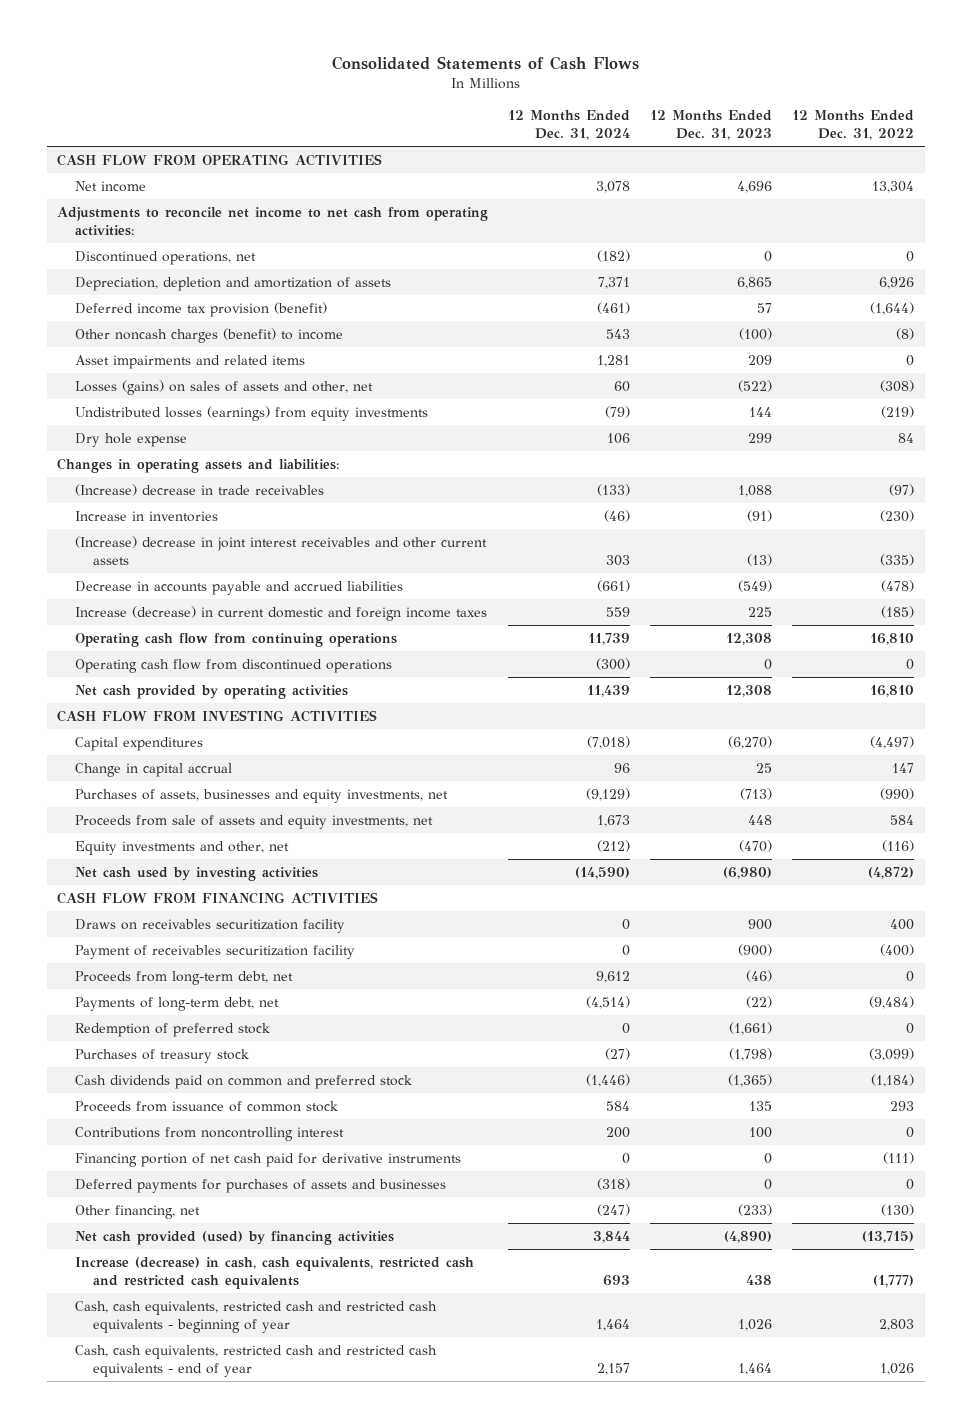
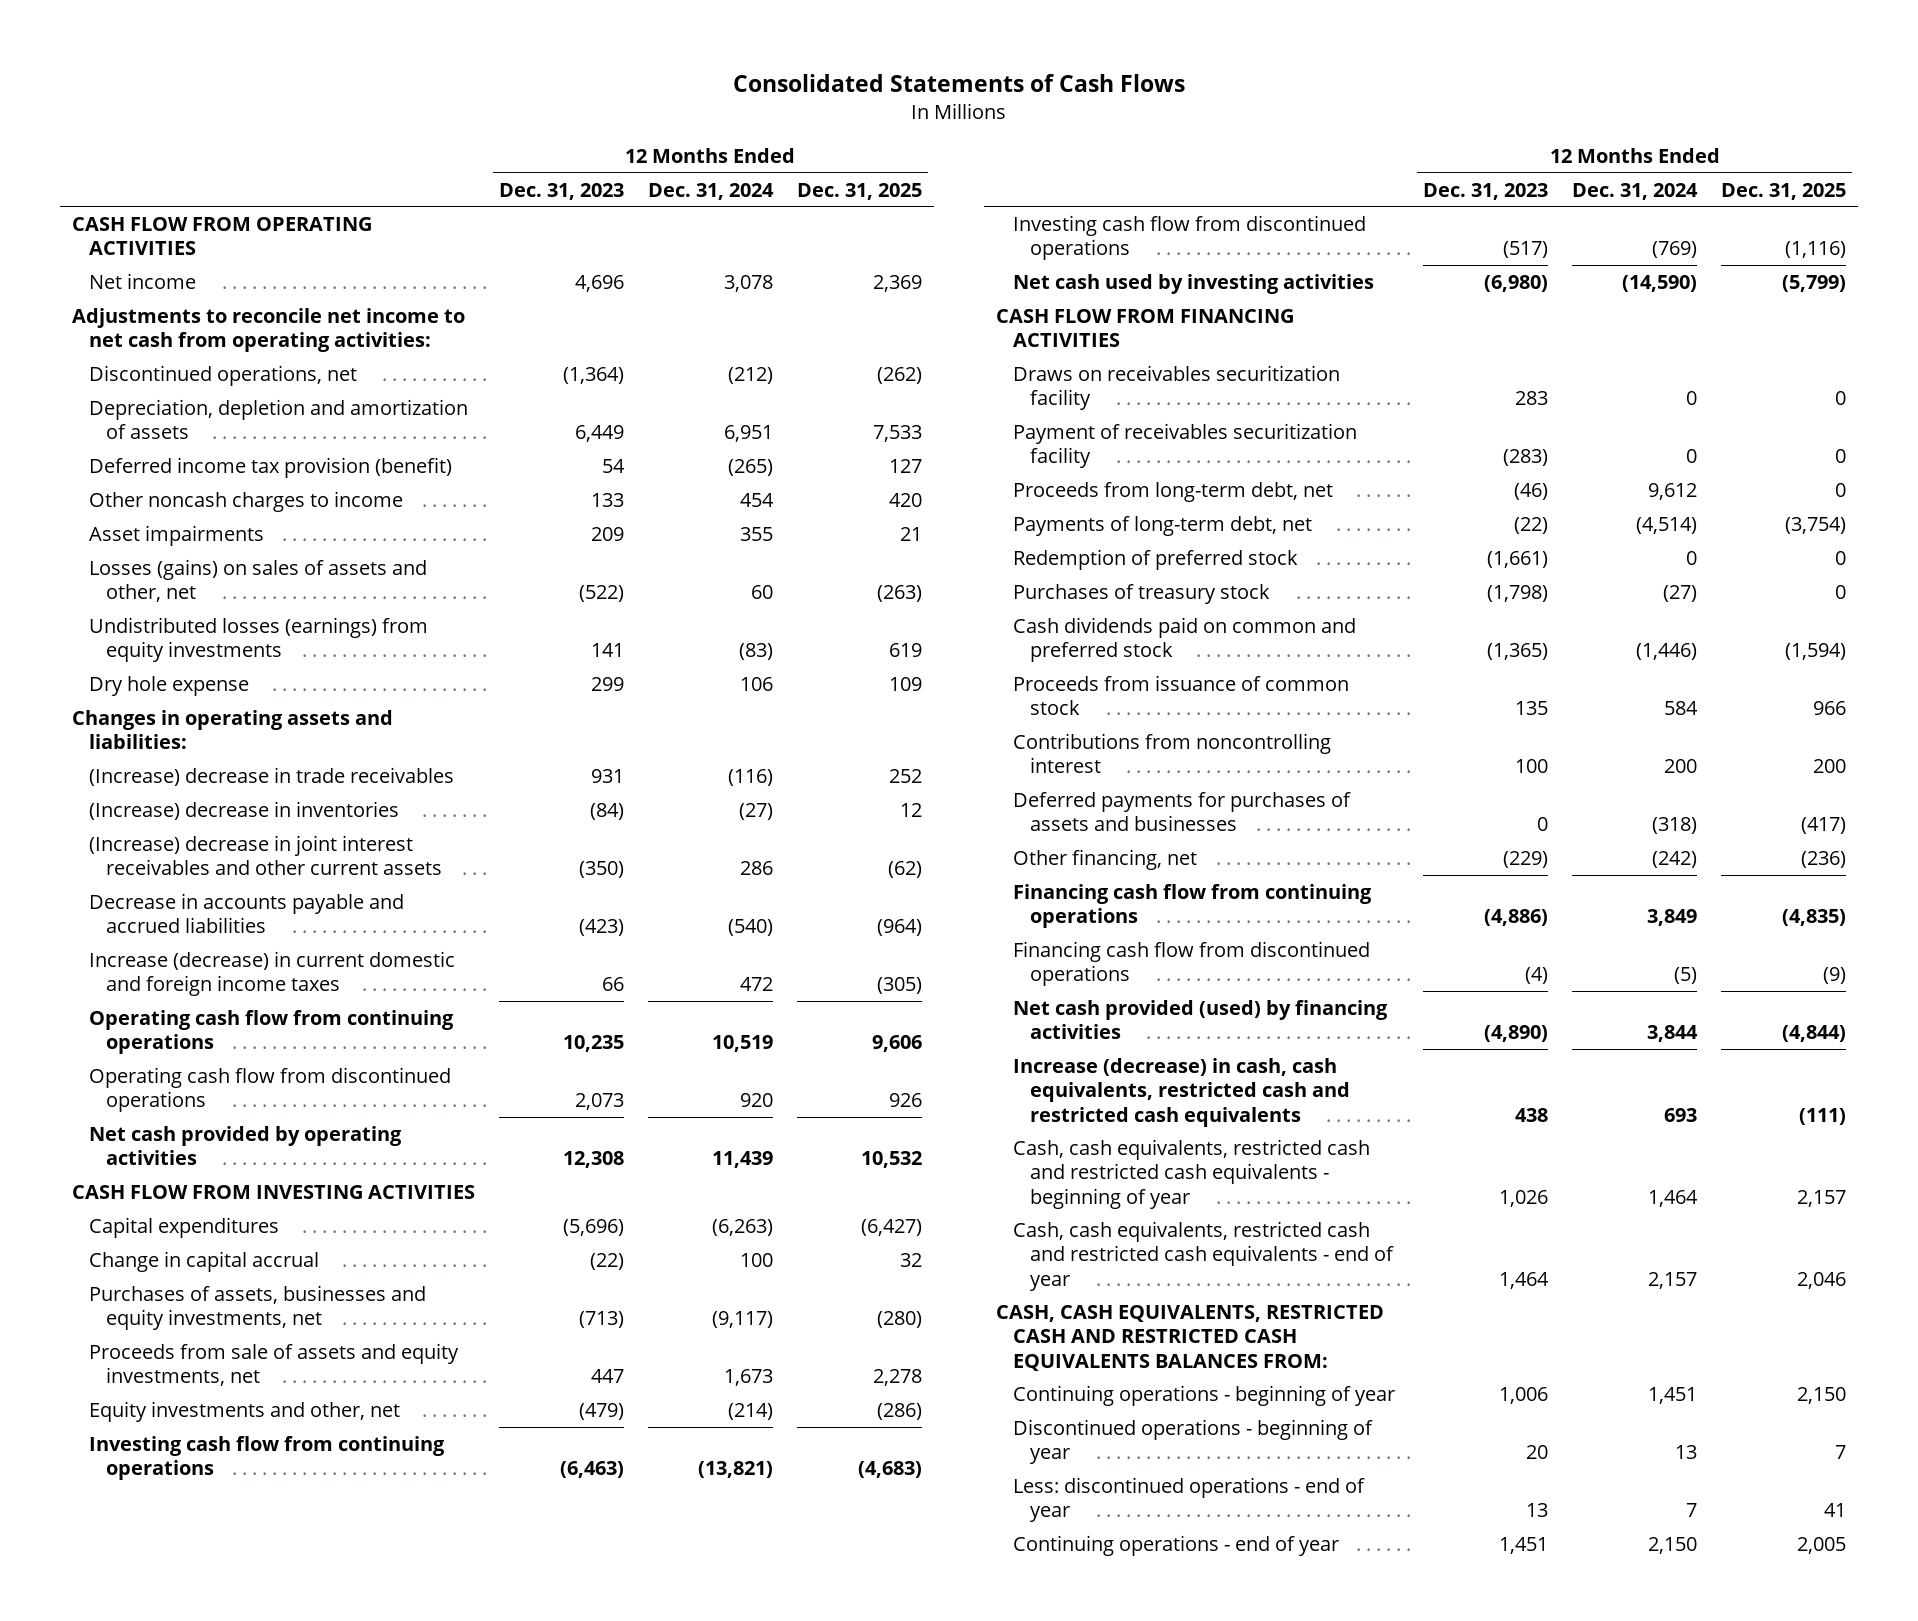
- | 12 Months Ended Dec. 31, 2024 | 12 Months Ended Dec. 31, 2023 | 12 Months Ended Dec. 31, 2022
+ | 12 Months Ended Dec. 31, 2023 | 12 Months Ended Dec. 31, 2024 | 12 Months Ended Dec. 31, 2025
- Discontinued operations, net | (182) | 0 | 0
- Depreciation, depletion and amortization of assets | 7,371 | 6,865 | 6,926
- Deferred income tax provision (benefit) | (461) | 57 | (1,644)
- Other noncash charges (benefit) to income | 543 | (100) | (8)
- Asset impairments and related items | 1,281 | 209 | 0
+ Discontinued operations, net | (1,364) | (212) | (262)
+ Depreciation, depletion and amortization of assets | 6,449 | 6,951 | 7,533
+ Deferred income tax provision (benefit) | 54 | (265) | 127
+ Other noncash charges to income | 133 | 454 | 420
+ Asset impairments | 209 | 355 | 21
- Undistributed losses (earnings) from equity investments | (79) | 144 | (219)
+ Undistributed losses (earnings) from equity investments | 141 | (83) | 619
- (Increase) decrease in trade receivables | (133) | 1,088 | (97)
- Increase in inventories | (46) | (91) | (230)
- (Increase) decrease in joint interest receivables and other current assets | 303 | (13) | (335)
- Decrease in accounts payable and accrued liabilities | (661) | (549) | (478)
- Increase (decrease) in current domestic and foreign income taxes | 559 | 225 | (185)
- Operating cash flow from continuing operations | 11,739 | 12,308 | 16,810
- Operating cash flow from discontinued operations | (300) | 0 | 0
+ (Increase) decrease in trade receivables | 931 | (116) | 252
+ (Increase) decrease in inventories | (84) | (27) | 12
+ (Increase) decrease in joint interest receivables and other current assets | (350) | 286 | (62)
+ Decrease in accounts payable and accrued liabilities | (423) | (540) | (964)
+ Increase (decrease) in current domestic and foreign income taxes | 66 | 472 | (305)
+ Operating cash flow from continuing operations | 10,235 | 10,519 | 9,606
+ Operating cash flow from discontinued operations | 2,073 | 920 | 926
- Capital expenditures | (7,018) | (6,270) | (4,497)
- Change in capital accrual | 96 | 25 | 147
- Purchases of assets, businesses and equity investments, net | (9,129) | (713) | (990)
- Proceeds from sale of assets and equity investments, net | 1,673 | 448 | 584
- Equity investments and other, net | (212) | (470) | (116)
+ Capital expenditures | (5,696) | (6,263) | (6,427)
+ Change in capital accrual | (22) | 100 | 32
+ Purchases of assets, businesses and equity investments, net | (713) | (9,117) | (280)
+ Proceeds from sale of assets and equity investments, net | 447 | 1,673 | 2,278
+ Equity investments and other, net | (479) | (214) | (286)
+ Investing cash flow from continuing operations | (6,463) | (13,821) | (4,683)
+ Investing cash flow from discontinued operations | (517) | (769) | (1,116)
- Draws on receivables securitization facility | 0 | 900 | 400
- Payment of receivables securitization facility | 0 | (900) | (400)
+ Draws on receivables securitization facility | 283 | 0 | 0
+ Payment of receivables securitization facility | (283) | 0 | 0
- Financing portion of net cash paid for derivative instruments | 0 | 0 | (111)
- Other financing, net | (247) | (233) | (130)
+ Other financing, net | (229) | (242) | (236)
+ Financing cash flow from continuing operations | (4,886) | 3,849 | (4,835)
+ Financing cash flow from discontinued operations | (4) | (5) | (9)
+ CASH, CASH EQUIVALENTS, RESTRICTED CASH AND RESTRICTED CASH EQUIVALENTS BALANCES FROM:
+ Continuing operations - beginning of year | 1,006 | 1,451 | 2,150
+ Discontinued operations - beginning of year | 20 | 13 | 7
+ Less: discontinued operations - end of year | 13 | 7 | 41
+ Continuing operations - end of year | 1,451 | 2,150 | 2,005

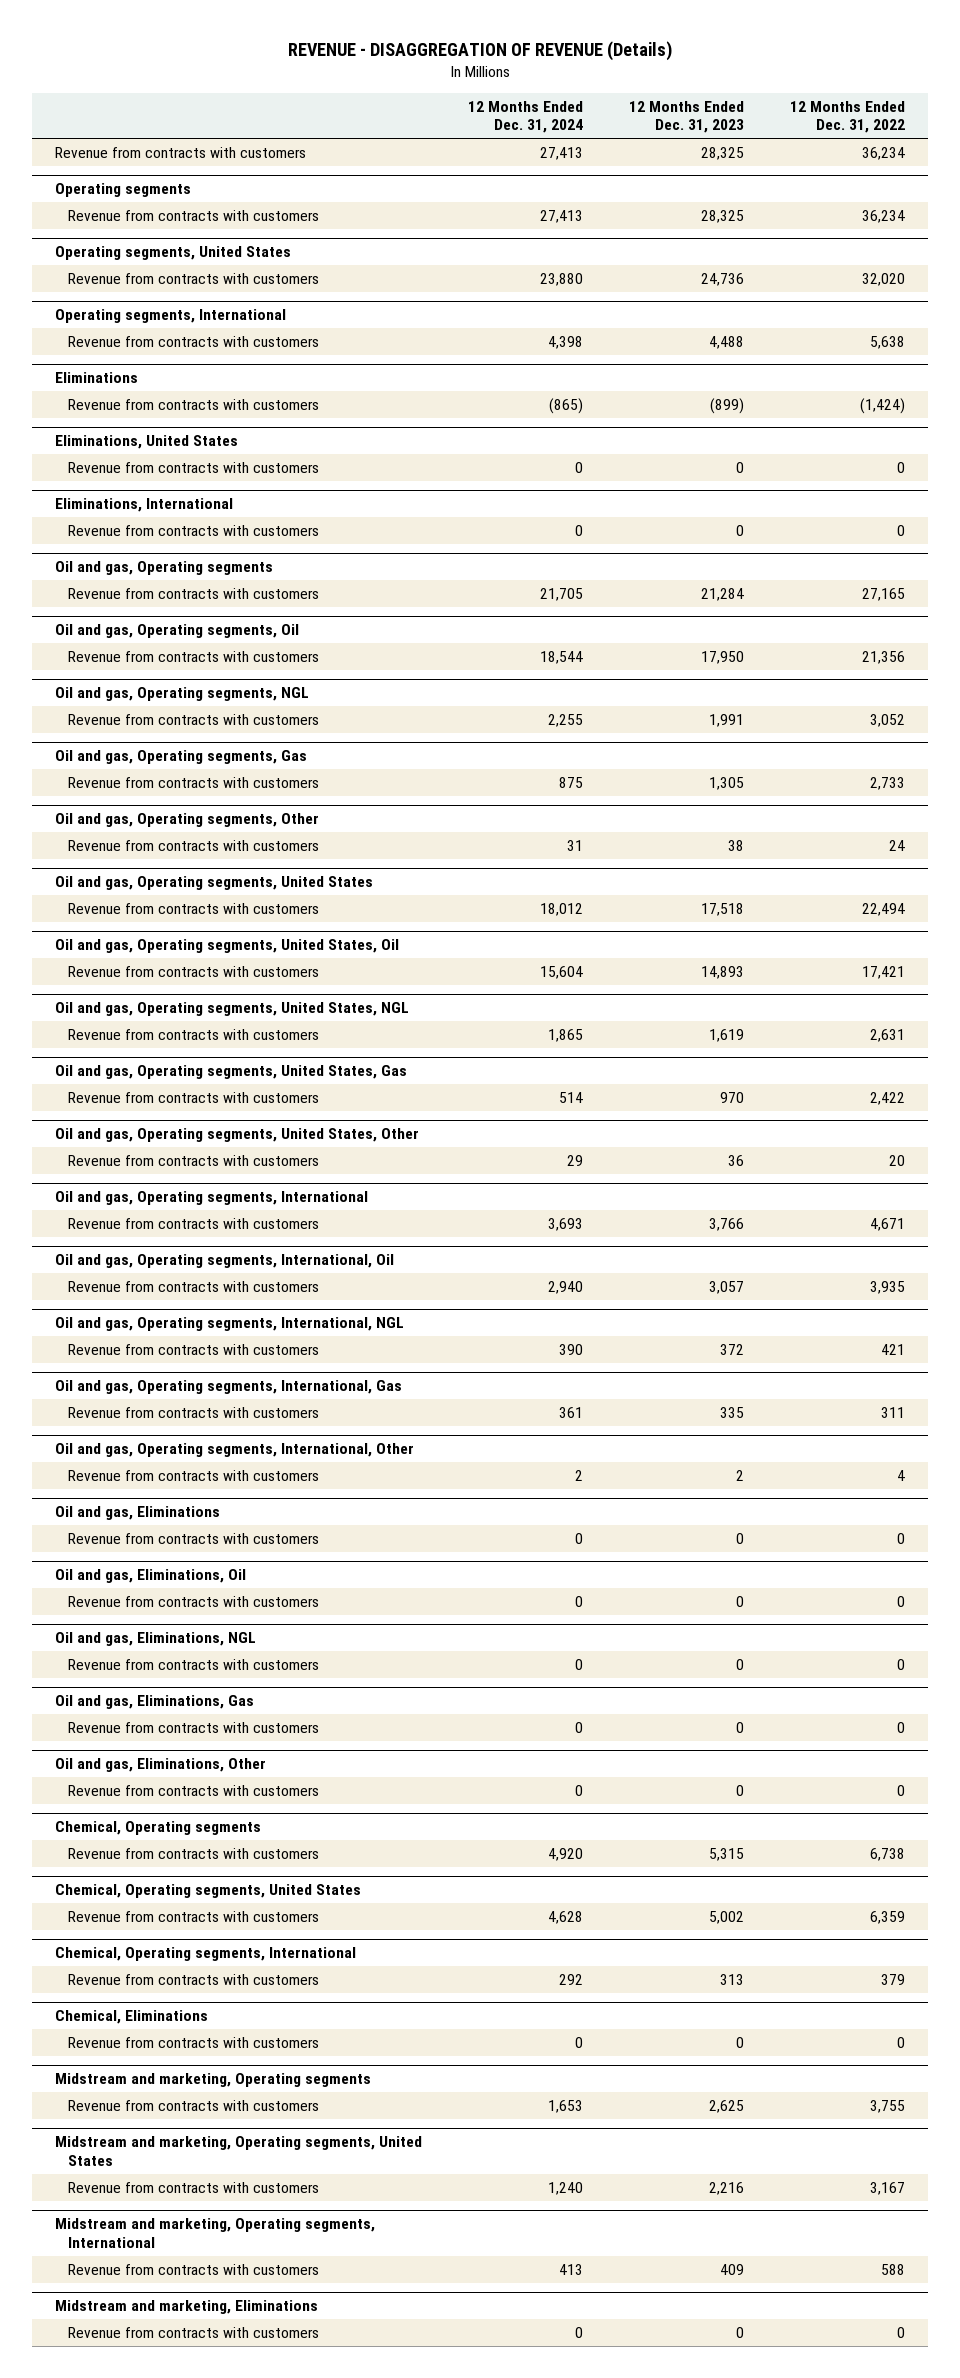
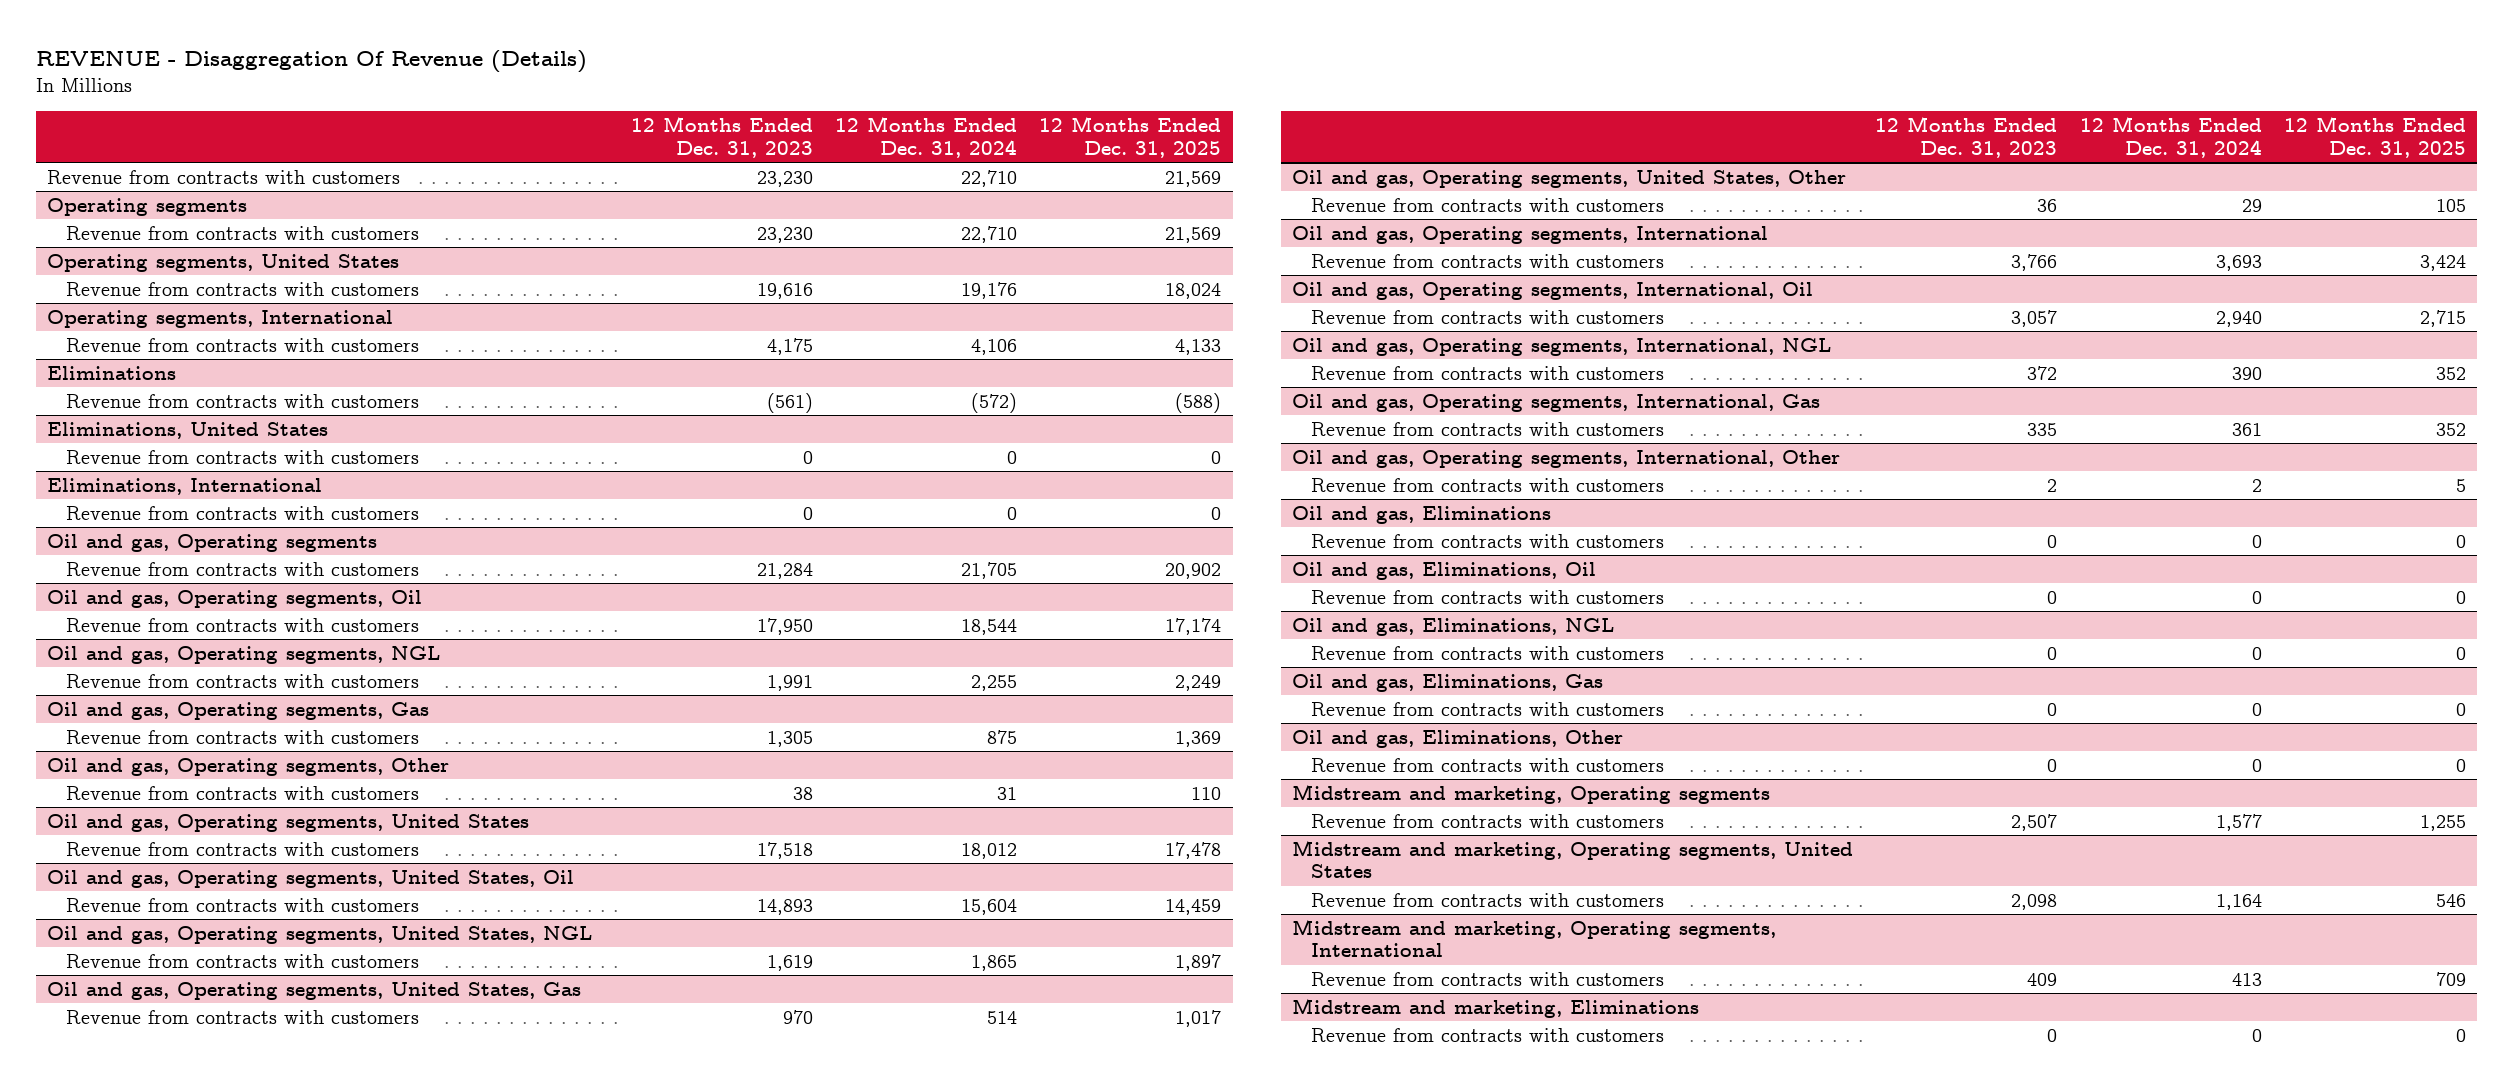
- REVENUE - DISAGGREGATION OF REVENUE (Details)
+ REVENUE - Disaggregation Of Revenue (Details)
- | 12 Months Ended Dec. 31, 2024 | 12 Months Ended Dec. 31, 2023 | 12 Months Ended Dec. 31, 2022
+ | 12 Months Ended Dec. 31, 2023 | 12 Months Ended Dec. 31, 2024 | 12 Months Ended Dec. 31, 2025
- Revenue from contracts with customers | 27,413 | 28,325 | 36,234
+ Revenue from contracts with customers | 23,230 | 22,710 | 21,569
@ Operating segments
- Revenue from contracts with customers | 27,413 | 28,325 | 36,234
+ Revenue from contracts with customers | 23,230 | 22,710 | 21,569
@ Operating segments, United States
- Revenue from contracts with customers | 23,880 | 24,736 | 32,020
+ Revenue from contracts with customers | 19,616 | 19,176 | 18,024
@ Operating segments, International
- Revenue from contracts with customers | 4,398 | 4,488 | 5,638
+ Revenue from contracts with customers | 4,175 | 4,106 | 4,133
@ Eliminations
- Revenue from contracts with customers | (865) | (899) | (1,424)
+ Revenue from contracts with customers | (561) | (572) | (588)
- Chemical, Operating segments
- Revenue from contracts with customers | 4,920 | 5,315 | 6,738
- Chemical, Operating segments, United States
- Revenue from contracts with customers | 4,628 | 5,002 | 6,359
- Chemical, Operating segments, International
- Revenue from contracts with customers | 292 | 313 | 379
- Chemical, Eliminations
- Revenue from contracts with customers | 0 | 0 | 0
@ Midstream and marketing, Operating segments
- Revenue from contracts with customers | 1,653 | 2,625 | 3,755
+ Revenue from contracts with customers | 2,507 | 1,577 | 1,255
@ Midstream and marketing, Operating segments, United States
- Revenue from contracts with customers | 1,240 | 2,216 | 3,167
+ Revenue from contracts with customers | 2,098 | 1,164 | 546

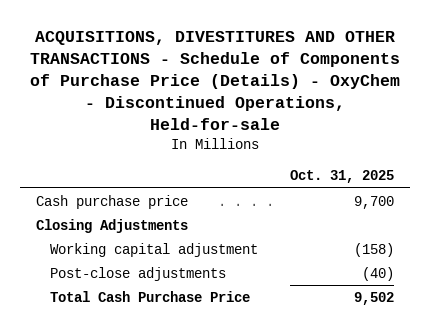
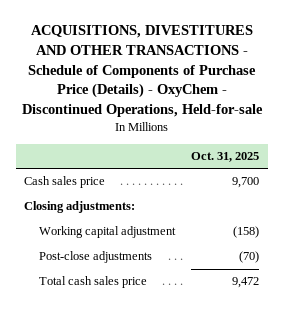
- Cash purchase price | 9,700
- Closing Adjustments
+ Cash sales price | 9,700
+ Closing adjustments:
- Post-close adjustments | (40)
- Total Cash Purchase Price | 9,502
+ Post-close adjustments | (70)
+ Total cash sales price | 9,472

